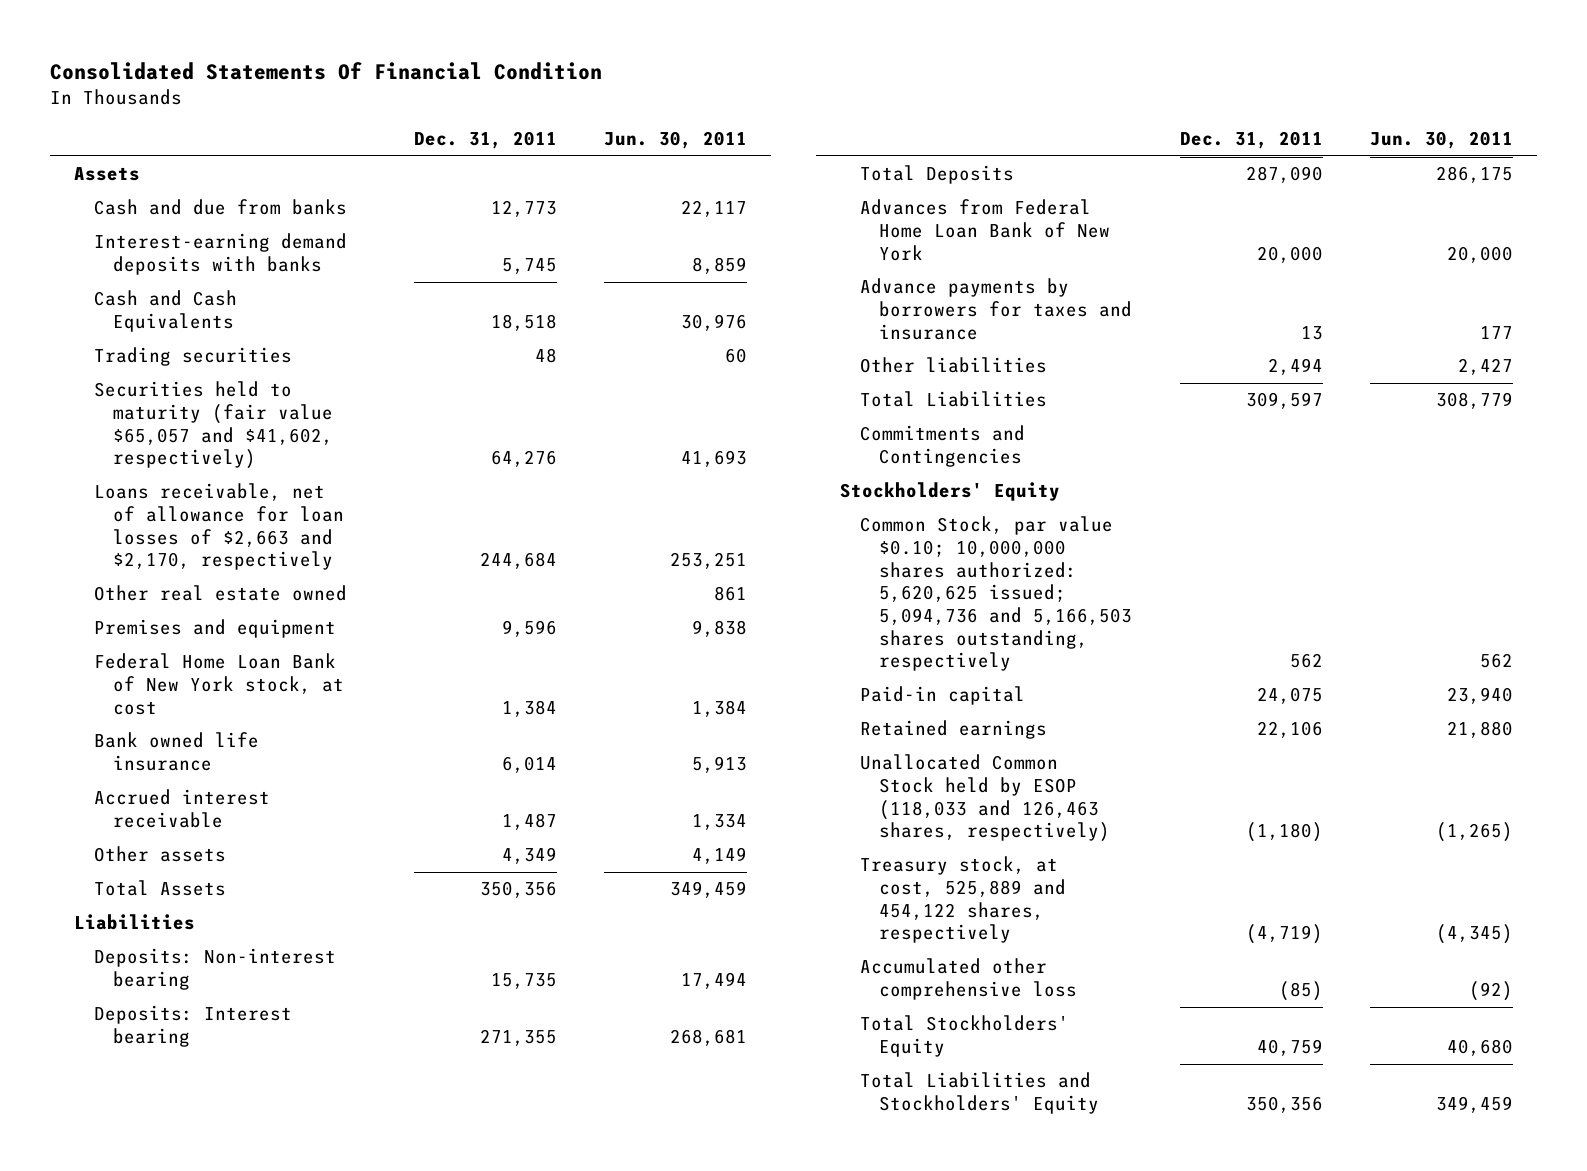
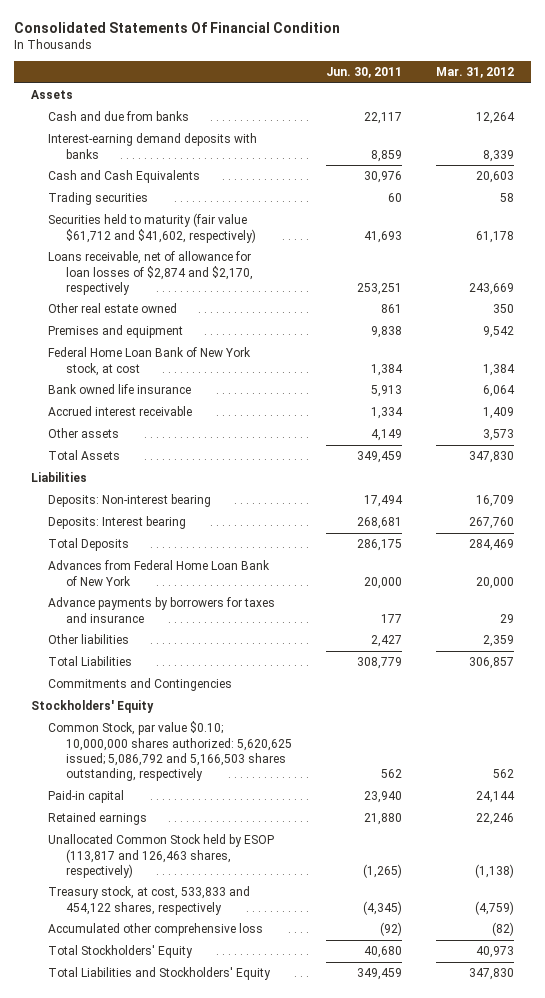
- | Dec. 31, 2011 | Jun. 30, 2011
+ | Jun. 30, 2011 | Mar. 31, 2012
- Securities held to maturity (fair value $65,057 and $41,602, respectively) | 64,276 | 41,693
- Loans receivable, net of allowance for loan losses of $2,663 and $2,170, respectively | 244,684 | 253,251
+ Securities held to maturity (fair value $61,712 and $41,602, respectively) | 41,693 | 61,178
+ Loans receivable, net of allowance for loan losses of $2,874 and $2,170, respectively | 253,251 | 243,669
- Common Stock, par value $0.10; 10,000,000 shares authorized: 5,620,625 issued; 5,094,736 and 5,166,503 shares outstanding, respectively | 562 | 562
+ Common Stock, par value $0.10; 10,000,000 shares authorized: 5,620,625 issued; 5,086,792 and 5,166,503 shares outstanding, respectively | 562 | 562
- Unallocated Common Stock held by ESOP (118,033 and 126,463 shares, respectively) | (1,180) | (1,265)
- Treasury stock, at cost, 525,889 and 454,122 shares, respectively | (4,719) | (4,345)
+ Unallocated Common Stock held by ESOP (113,817 and 126,463 shares, respectively) | (1,265) | (1,138)
+ Treasury stock, at cost, 533,833 and 454,122 shares, respectively | (4,345) | (4,759)

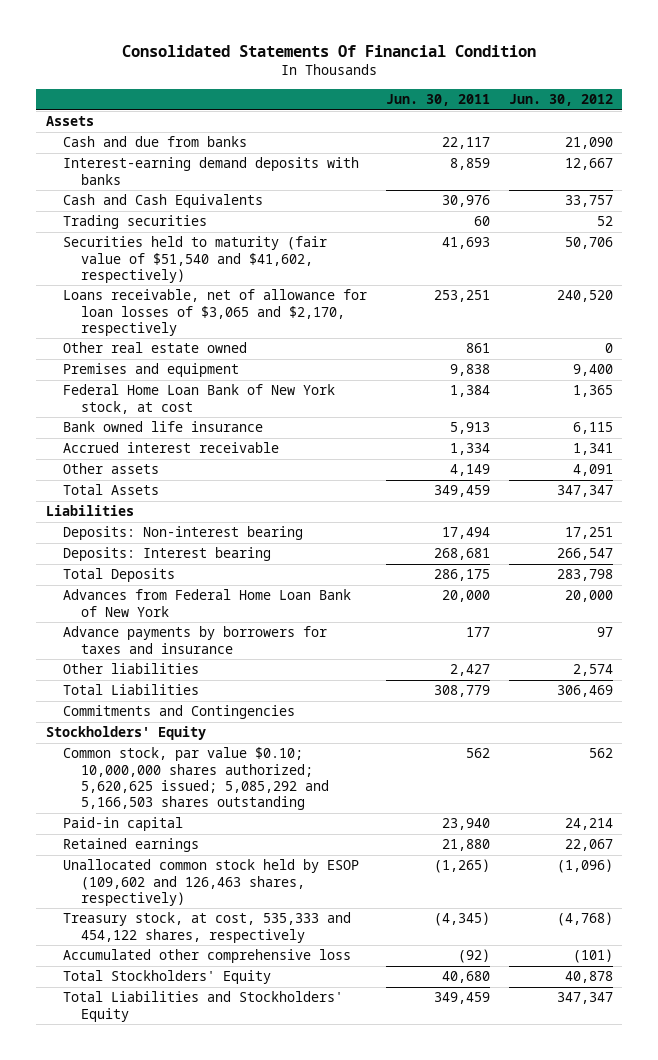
- | Jun. 30, 2011 | Mar. 31, 2012
+ | Jun. 30, 2011 | Jun. 30, 2012
- Securities held to maturity (fair value $61,712 and $41,602, respectively) | 41,693 | 61,178
- Loans receivable, net of allowance for loan losses of $2,874 and $2,170, respectively | 253,251 | 243,669
+ Securities held to maturity (fair value of $51,540 and $41,602, respectively) | 41,693 | 50,706
+ Loans receivable, net of allowance for loan losses of $3,065 and $2,170, respectively | 253,251 | 240,520
- Common Stock, par value $0.10; 10,000,000 shares authorized: 5,620,625 issued; 5,086,792 and 5,166,503 shares outstanding, respectively | 562 | 562
+ Common stock, par value $0.10; 10,000,000 shares authorized; 5,620,625 issued; 5,085,292 and 5,166,503 shares outstanding | 562 | 562
- Unallocated Common Stock held by ESOP (113,817 and 126,463 shares, respectively) | (1,265) | (1,138)
- Treasury stock, at cost, 533,833 and 454,122 shares, respectively | (4,345) | (4,759)
+ Unallocated common stock held by ESOP (109,602 and 126,463 shares, respectively) | (1,265) | (1,096)
+ Treasury stock, at cost, 535,333 and 454,122 shares, respectively | (4,345) | (4,768)

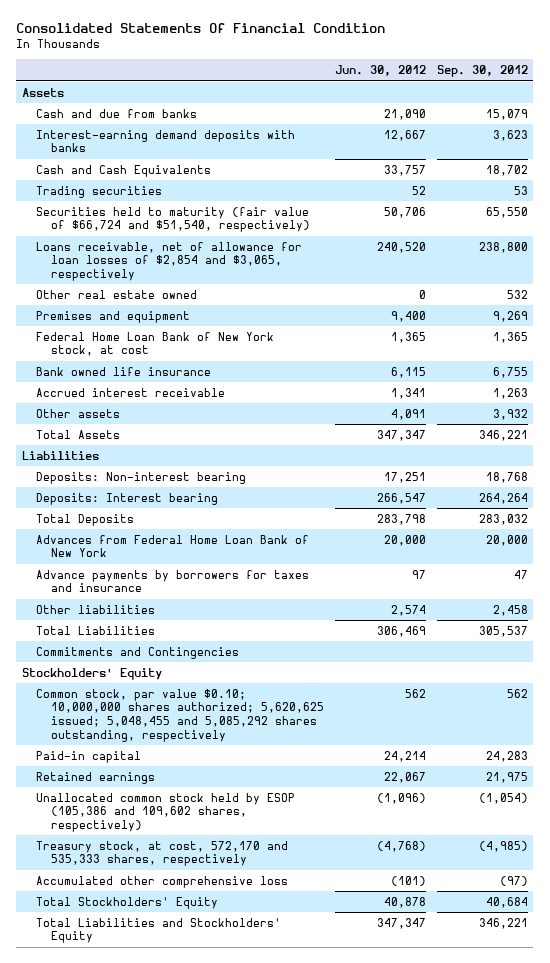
- | Jun. 30, 2011 | Jun. 30, 2012
+ | Jun. 30, 2012 | Sep. 30, 2012
- Securities held to maturity (fair value of $51,540 and $41,602, respectively) | 41,693 | 50,706
- Loans receivable, net of allowance for loan losses of $3,065 and $2,170, respectively | 253,251 | 240,520
+ Securities held to maturity (fair value of $66,724 and $51,540, respectively) | 50,706 | 65,550
+ Loans receivable, net of allowance for loan losses of $2,854 and $3,065, respectively | 240,520 | 238,800
- Common stock, par value $0.10; 10,000,000 shares authorized; 5,620,625 issued; 5,085,292 and 5,166,503 shares outstanding | 562 | 562
+ Common stock, par value $0.10; 10,000,000 shares authorized; 5,620,625 issued; 5,048,455 and 5,085,292 shares outstanding, respectively | 562 | 562
- Unallocated common stock held by ESOP (109,602 and 126,463 shares, respectively) | (1,265) | (1,096)
- Treasury stock, at cost, 535,333 and 454,122 shares, respectively | (4,345) | (4,768)
+ Unallocated common stock held by ESOP (105,386 and 109,602 shares, respectively) | (1,096) | (1,054)
+ Treasury stock, at cost, 572,170 and 535,333 shares, respectively | (4,768) | (4,985)

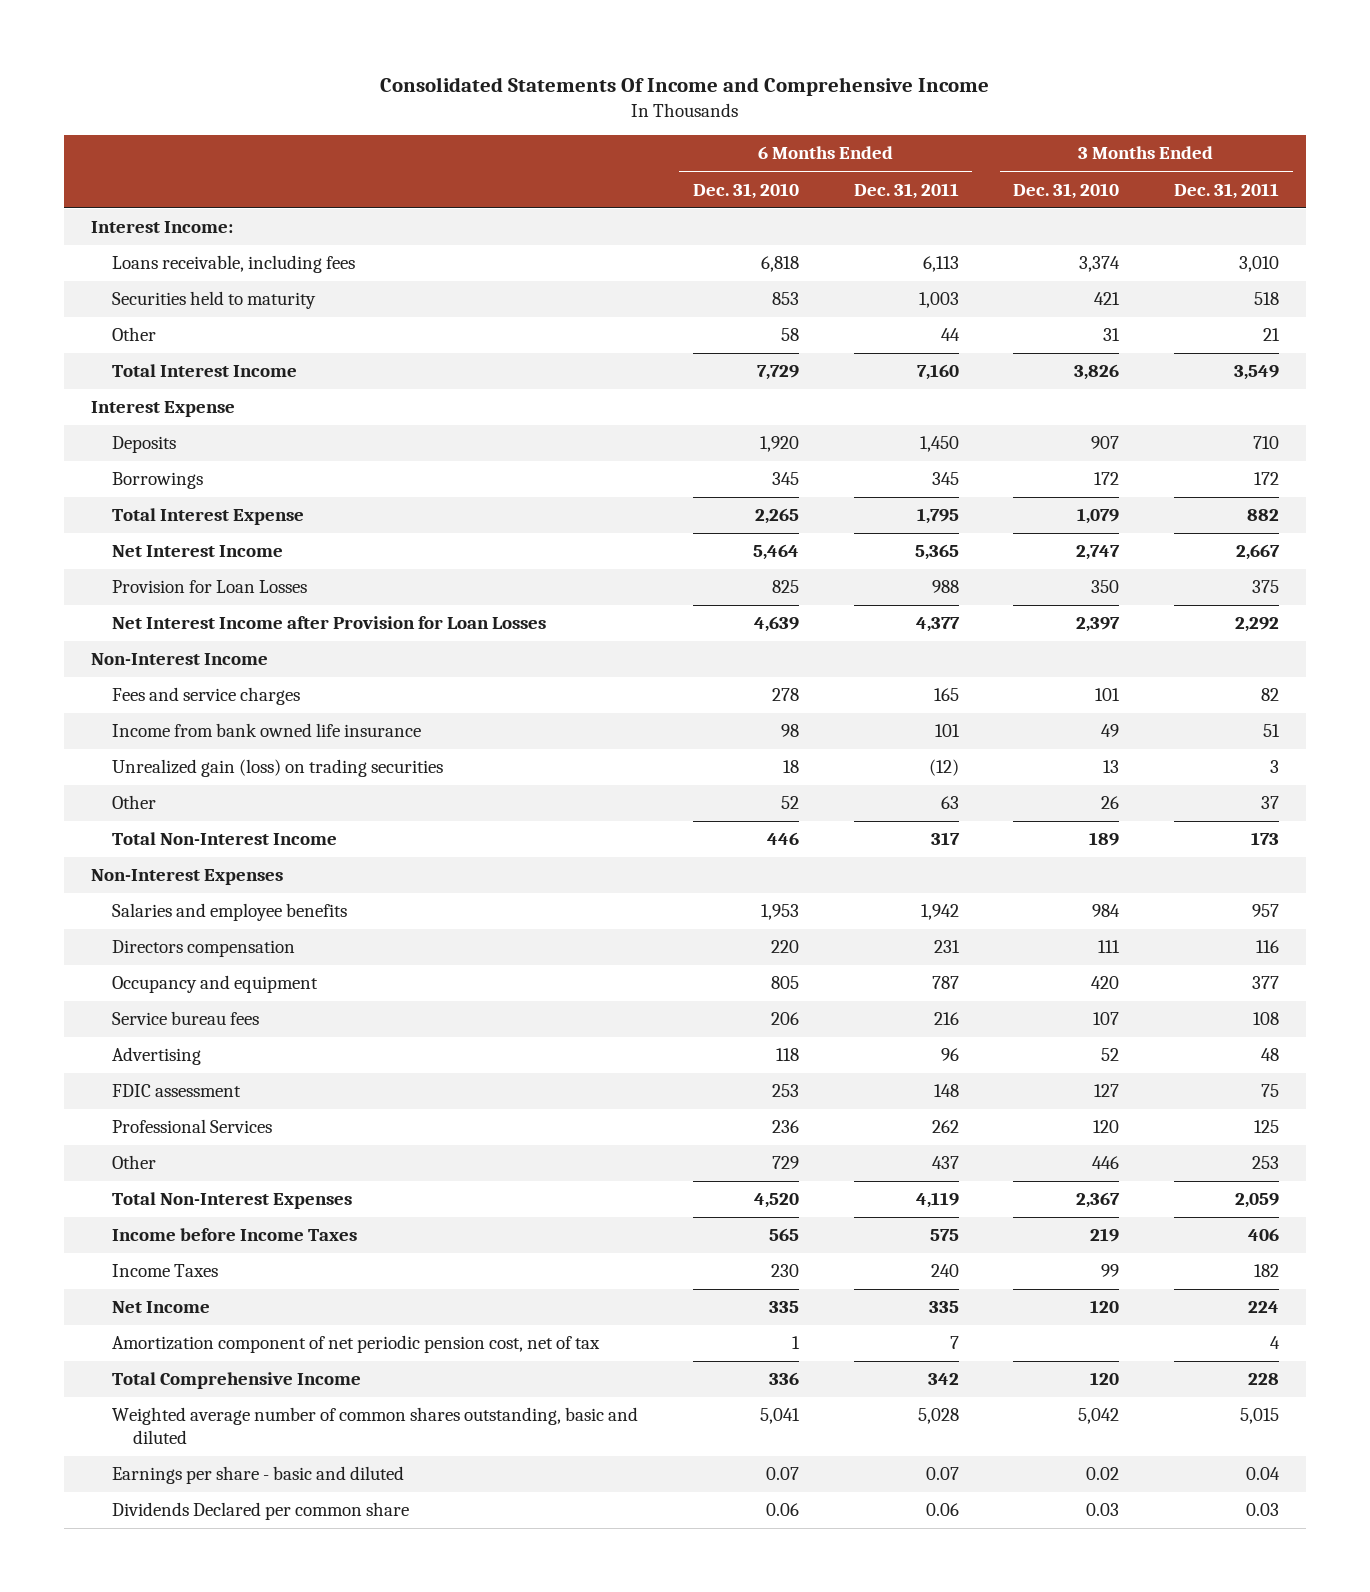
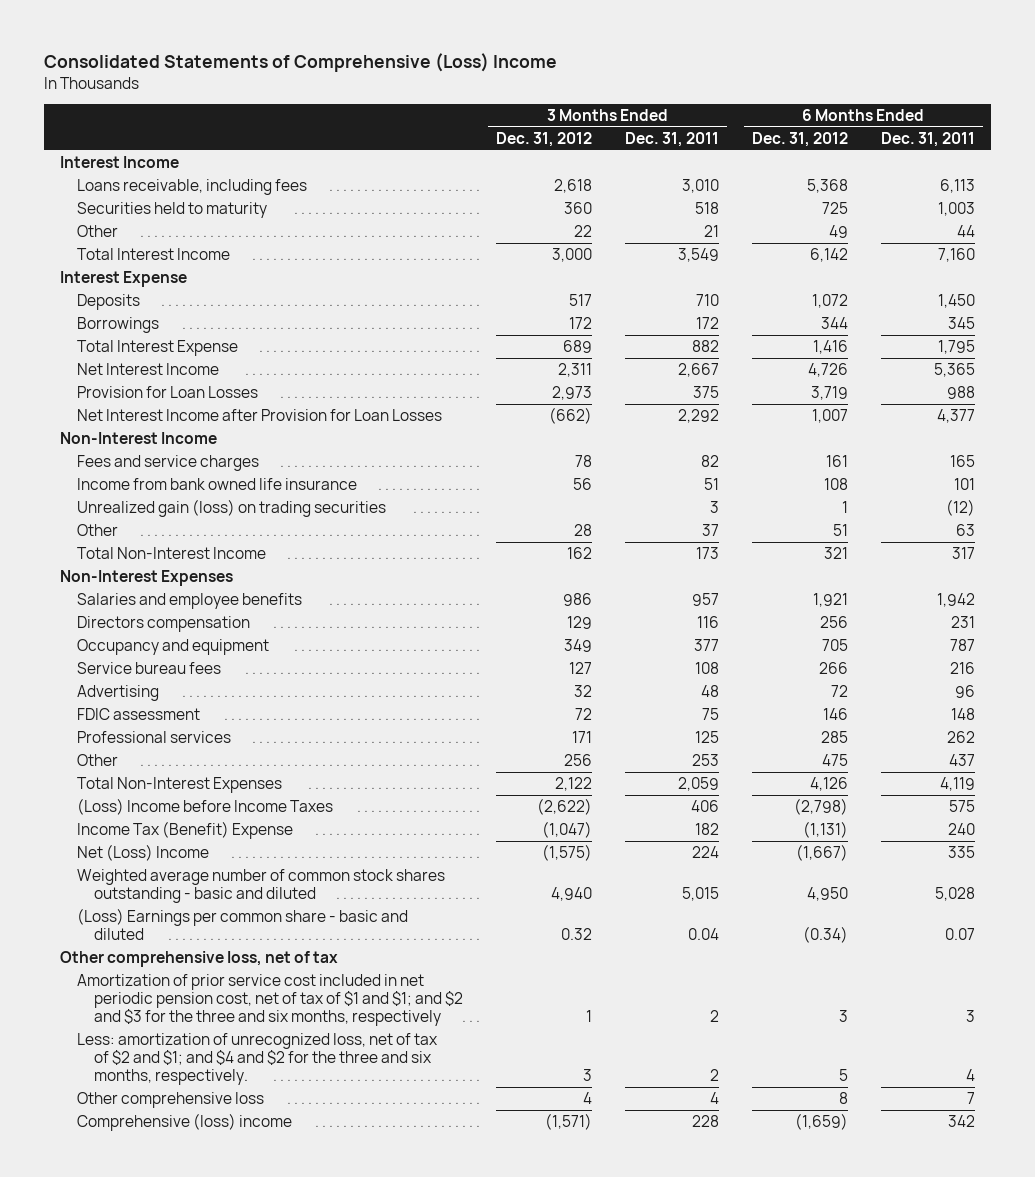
- Consolidated Statements Of Income and Comprehensive Income
+ Consolidated Statements of Comprehensive (Loss) Income
- | 6 Months Ended Dec. 31, 2010 | 6 Months Ended Dec. 31, 2011 | 3 Months Ended Dec. 31, 2010 | 3 Months Ended Dec. 31, 2011
+ | 3 Months Ended Dec. 31, 2012 | 3 Months Ended Dec. 31, 2011 | 6 Months Ended Dec. 31, 2012 | 6 Months Ended Dec. 31, 2011
- Interest Income:
+ Interest Income
- Professional Services | 236 | 262 | 120 | 125
+ Professional services | 171 | 125 | 285 | 262
- Income before Income Taxes | 565 | 575 | 219 | 406
- Income Taxes | 230 | 240 | 99 | 182
- Net Income | 335 | 335 | 120 | 224
- Amortization component of net periodic pension cost, net of tax | 1 | 7 | | 4
- Total Comprehensive Income | 336 | 342 | 120 | 228
- Weighted average number of common shares outstanding, basic and diluted | 5,041 | 5,028 | 5,042 | 5,015
- Earnings per share - basic and diluted | 0.07 | 0.07 | 0.02 | 0.04
- Dividends Declared per common share | 0.06 | 0.06 | 0.03 | 0.03
+ (Loss) Income before Income Taxes | (2,622) | 406 | (2,798) | 575
+ Income Tax (Benefit) Expense | (1,047) | 182 | (1,131) | 240
+ Net (Loss) Income | (1,575) | 224 | (1,667) | 335
+ Weighted average number of common stock shares outstanding - basic and diluted | 4,940 | 5,015 | 4,950 | 5,028
+ (Loss) Earnings per common share - basic and diluted | 0.32 | 0.04 | (0.34) | 0.07
+ Other comprehensive loss, net of tax
+ Amortization of prior service cost included in net periodic pension cost, net of tax of $1 and $1; and $2 and $3 for the three and six months, respectively | 1 | 2 | 3 | 3
+ Less: amortization of unrecognized loss, net of tax of $2 and $1; and $4 and $2 for the three and six months, respectively. | 3 | 2 | 5 | 4
+ Other comprehensive loss | 4 | 4 | 8 | 7
+ Comprehensive (loss) income | (1,571) | 228 | (1,659) | 342

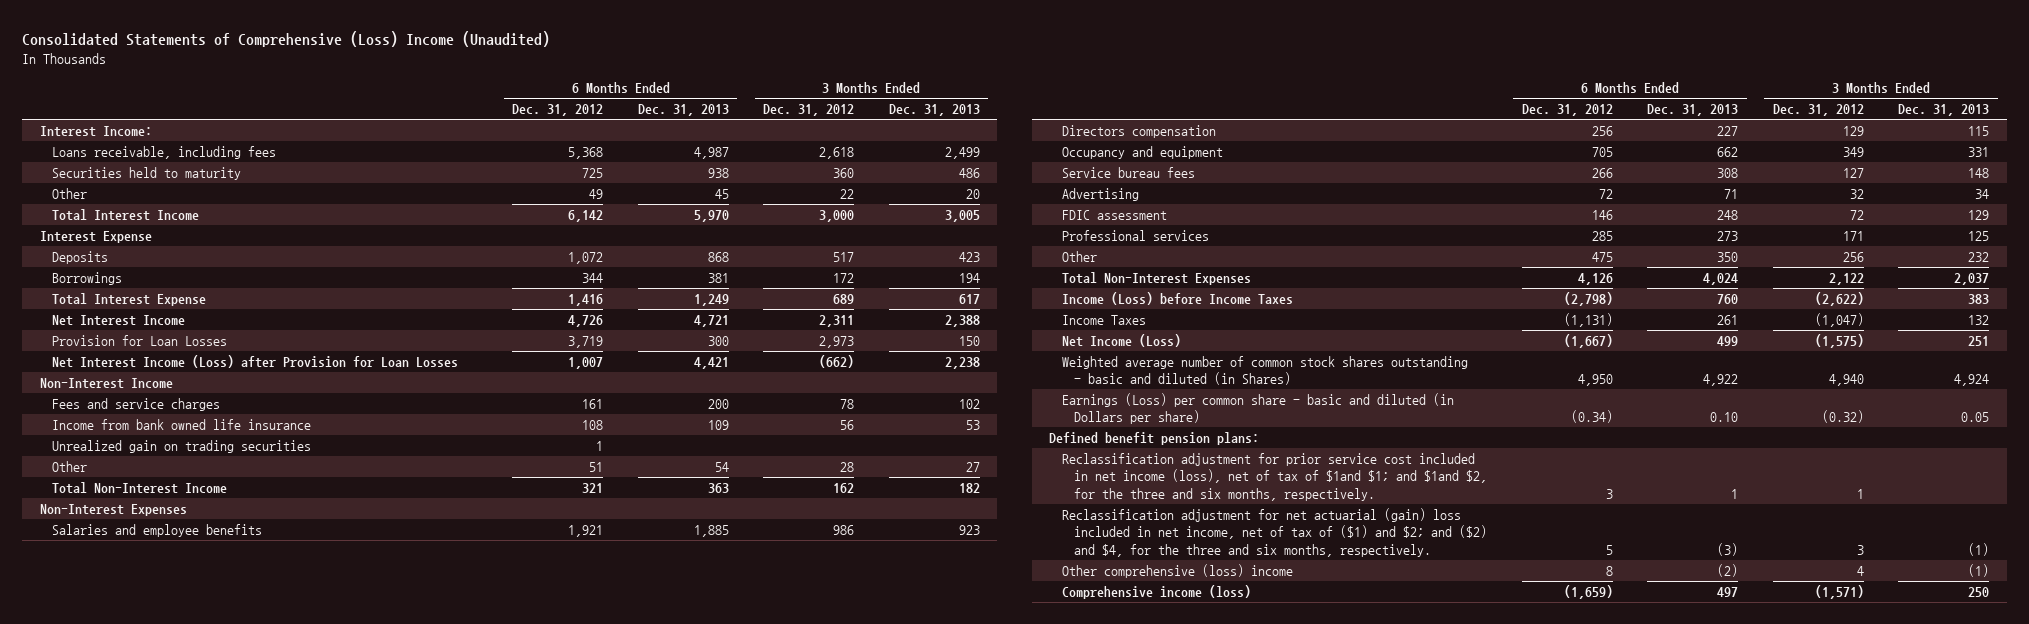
- Consolidated Statements of Comprehensive (Loss) Income
+ Consolidated Statements of Comprehensive (Loss) Income (Unaudited)
- | 3 Months Ended Dec. 31, 2012 | 3 Months Ended Dec. 31, 2011 | 6 Months Ended Dec. 31, 2012 | 6 Months Ended Dec. 31, 2011
+ | 6 Months Ended Dec. 31, 2012 | 6 Months Ended Dec. 31, 2013 | 3 Months Ended Dec. 31, 2012 | 3 Months Ended Dec. 31, 2013
- Interest Income
+ Interest Income:
- Net Interest Income after Provision for Loan Losses | (662) | 2,292 | 1,007 | 4,377
+ Net Interest Income (Loss) after Provision for Loan Losses | 1,007 | 4,421 | (662) | 2,238
- Unrealized gain (loss) on trading securities | | 3 | 1 | (12)
+ Unrealized gain on trading securities | 1 | | |
- (Loss) Income before Income Taxes | (2,622) | 406 | (2,798) | 575
- Income Tax (Benefit) Expense | (1,047) | 182 | (1,131) | 240
- Net (Loss) Income | (1,575) | 224 | (1,667) | 335
- Weighted average number of common stock shares outstanding - basic and diluted | 4,940 | 5,015 | 4,950 | 5,028
- (Loss) Earnings per common share - basic and diluted | 0.32 | 0.04 | (0.34) | 0.07
- Other comprehensive loss, net of tax
- Amortization of prior service cost included in net periodic pension cost, net of tax of $1 and $1; and $2 and $3 for the three and six months, respectively | 1 | 2 | 3 | 3
- Less: amortization of unrecognized loss, net of tax of $2 and $1; and $4 and $2 for the three and six months, respectively. | 3 | 2 | 5 | 4
- Other comprehensive loss | 4 | 4 | 8 | 7
- Comprehensive (loss) income | (1,571) | 228 | (1,659) | 342
+ Income (Loss) before Income Taxes | (2,798) | 760 | (2,622) | 383
+ Income Taxes | (1,131) | 261 | (1,047) | 132
+ Net Income (Loss) | (1,667) | 499 | (1,575) | 251
+ Weighted average number of common stock shares outstanding - basic and diluted (in Shares) | 4,950 | 4,922 | 4,940 | 4,924
+ Earnings (Loss) per common share - basic and diluted (in Dollars per share) | (0.34) | 0.10 | (0.32) | 0.05
+ Defined benefit pension plans:
+ Reclassification adjustment for prior service cost included in net income (loss), net of tax of $1and $1; and $1and $2, for the three and six months, respectively. | 3 | 1 | 1 |
+ Reclassification adjustment for net actuarial (gain) loss included in net income, net of tax of ($1) and $2; and ($2) and $4, for the three and six months, respectively. | 5 | (3) | 3 | (1)
+ Other comprehensive (loss) income | 8 | (2) | 4 | (1)
+ Comprehensive income (loss) | (1,659) | 497 | (1,571) | 250

